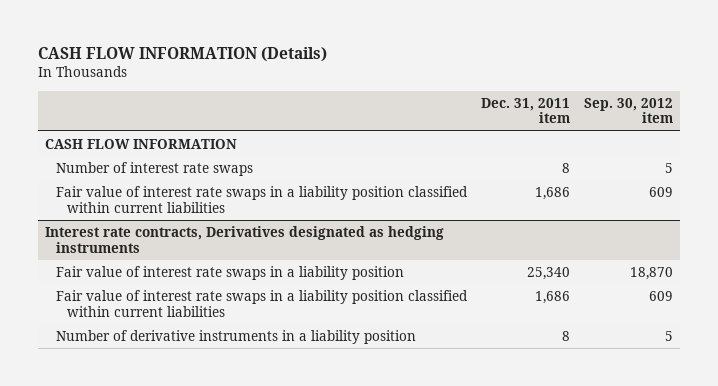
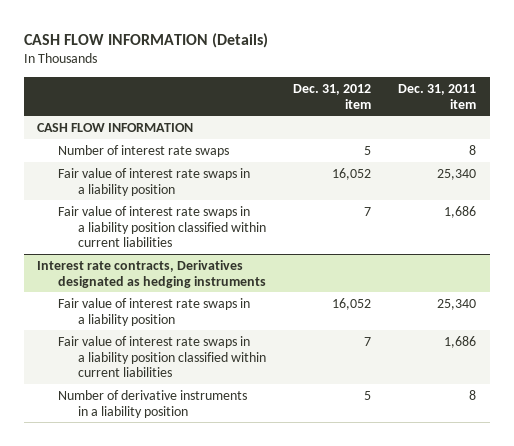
- | Dec. 31, 2011 item | Sep. 30, 2012 item
+ | Dec. 31, 2012 item | Dec. 31, 2011 item
+ Fair value of interest rate swaps in a liability position | 16,052 | 25,340

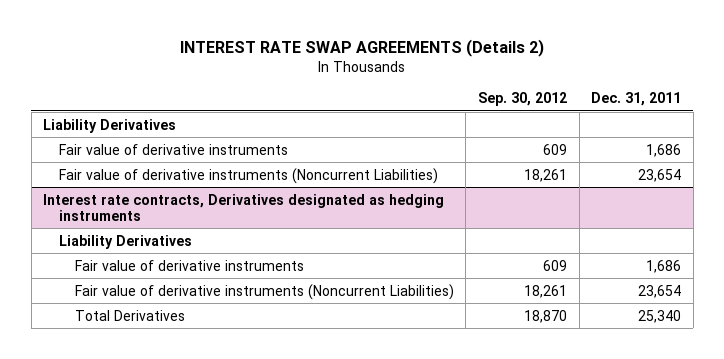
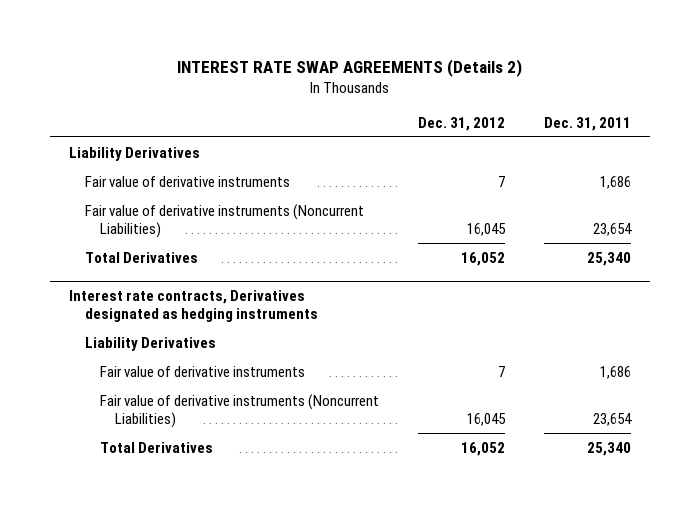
- | Sep. 30, 2012 | Dec. 31, 2011
+ | Dec. 31, 2012 | Dec. 31, 2011
+ Total Derivatives | 16,052 | 25,340

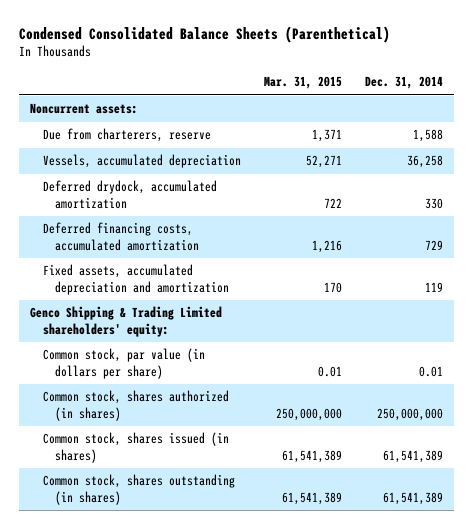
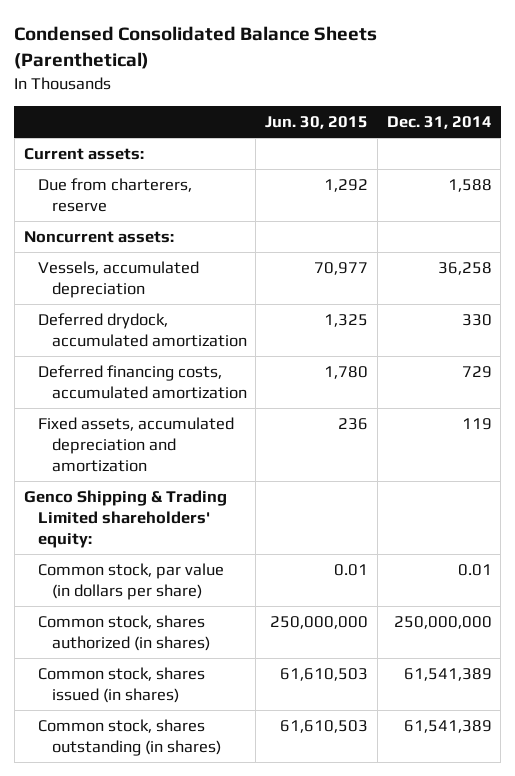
- | Mar. 31, 2015 | Dec. 31, 2014
+ | Jun. 30, 2015 | Dec. 31, 2014
+ Current assets:
moved down: Noncurrent assets:

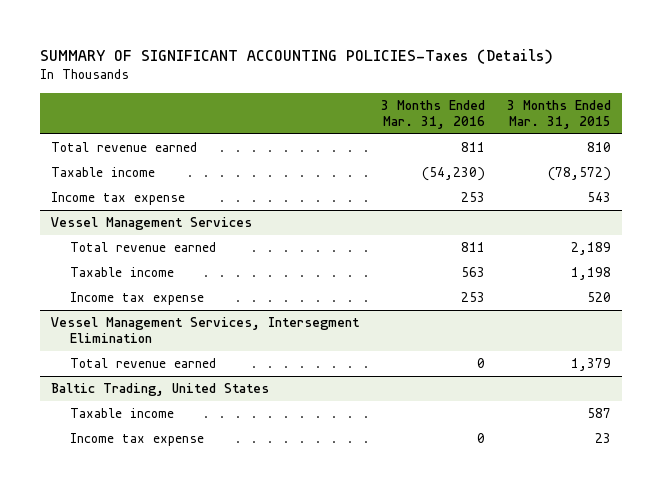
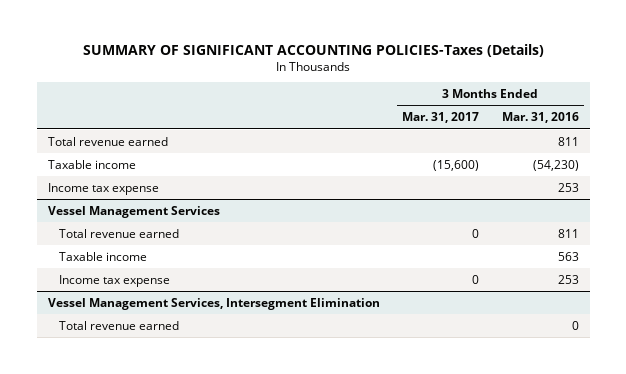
- | 3 Months Ended Mar. 31, 2016 | 3 Months Ended Mar. 31, 2015
+ | 3 Months Ended Mar. 31, 2017 | 3 Months Ended Mar. 31, 2016
- Baltic Trading, United States
- Taxable income | | 587
- Income tax expense | 0 | 23

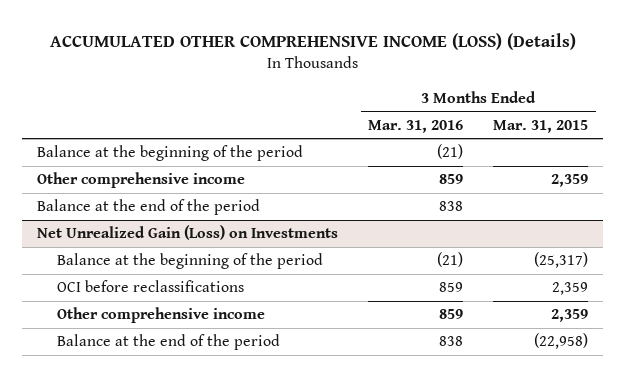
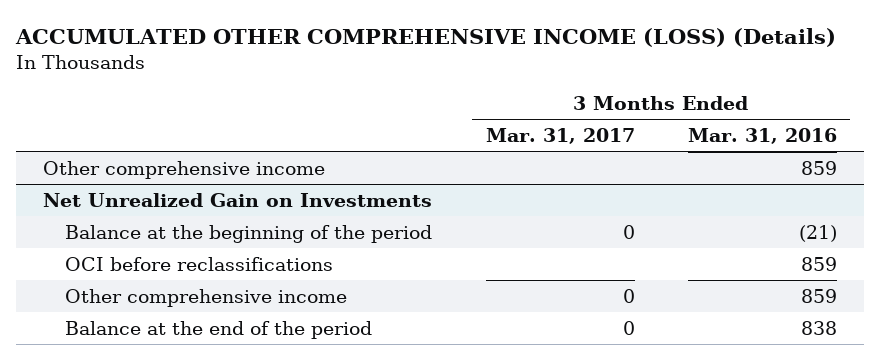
- | 3 Months Ended Mar. 31, 2016 | 3 Months Ended Mar. 31, 2015
+ | 3 Months Ended Mar. 31, 2017 | 3 Months Ended Mar. 31, 2016
- Balance at the beginning of the period | (21) |
- Balance at the end of the period | 838 |
- Net Unrealized Gain (Loss) on Investments
+ Net Unrealized Gain on Investments

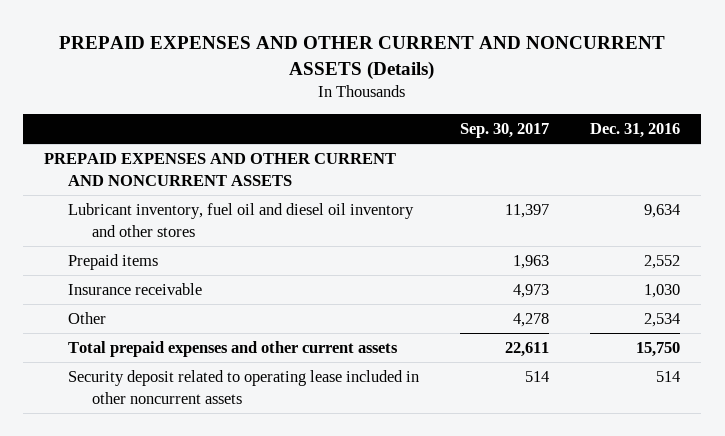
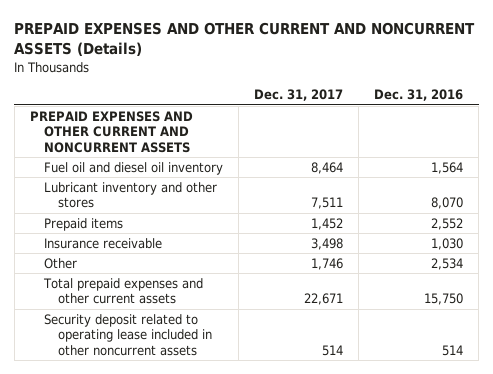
- | Sep. 30, 2017 | Dec. 31, 2016
+ | Dec. 31, 2017 | Dec. 31, 2016
- Lubricant inventory, fuel oil and diesel oil inventory and other stores | 11,397 | 9,634
+ Fuel oil and diesel oil inventory | 8,464 | 1,564
+ Lubricant inventory and other stores | 7,511 | 8,070

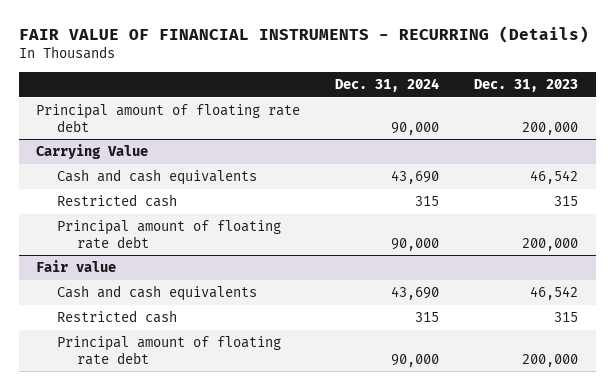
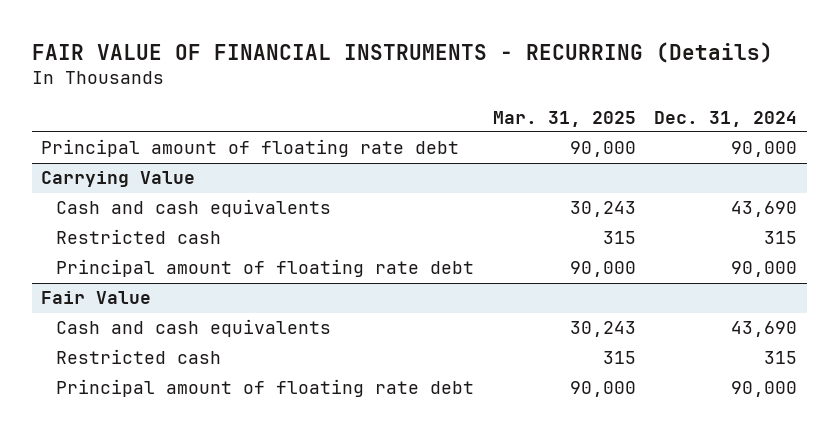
- | Dec. 31, 2024 | Dec. 31, 2023
+ | Mar. 31, 2025 | Dec. 31, 2024
- Fair value
+ Fair Value

